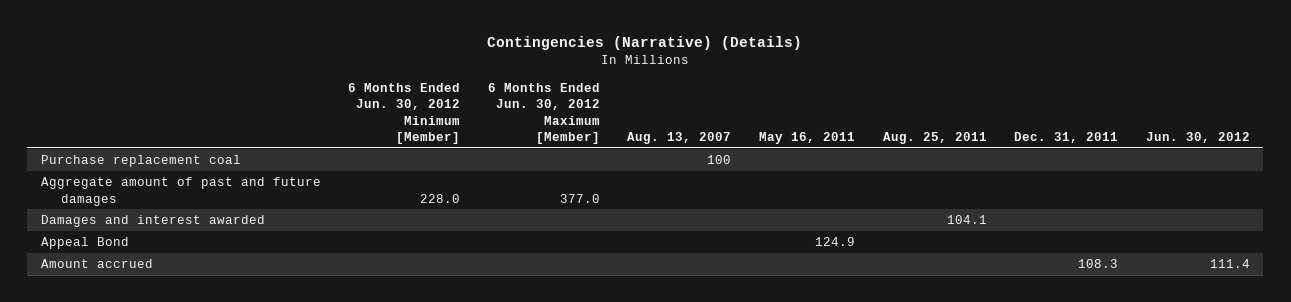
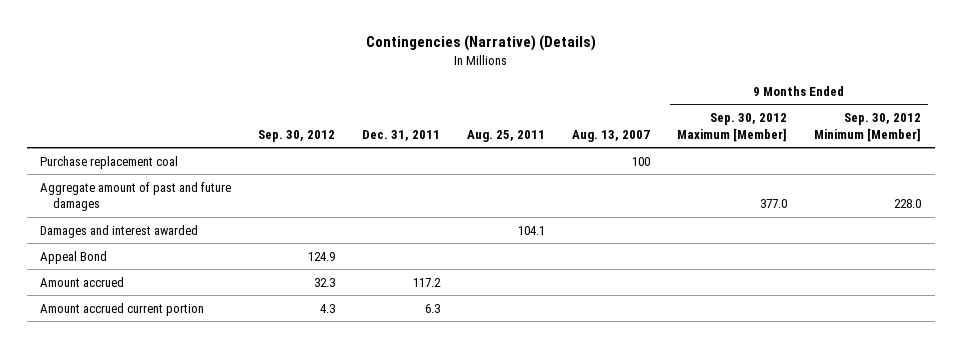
- | 6 Months Ended Jun. 30, 2012 Minimum [Member] | 6 Months Ended Jun. 30, 2012 Maximum [Member] | Aug. 13, 2007 | May 16, 2011 | Aug. 25, 2011 | Dec. 31, 2011 | Jun. 30, 2012
+ | Sep. 30, 2012 | Dec. 31, 2011 | Aug. 25, 2011 | Aug. 13, 2007 | 9 Months Ended Sep. 30, 2012 Maximum [Member] | 9 Months Ended Sep. 30, 2012 Minimum [Member]
- Amount accrued | | | | | | 108.3 | 111.4
+ Amount accrued | 32.3 | 117.2 | | | |
+ Amount accrued current portion | 4.3 | 6.3 | | | |

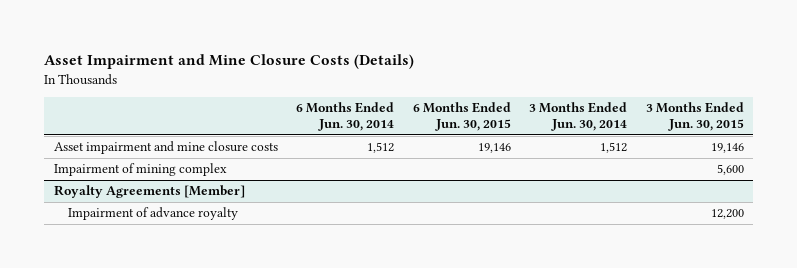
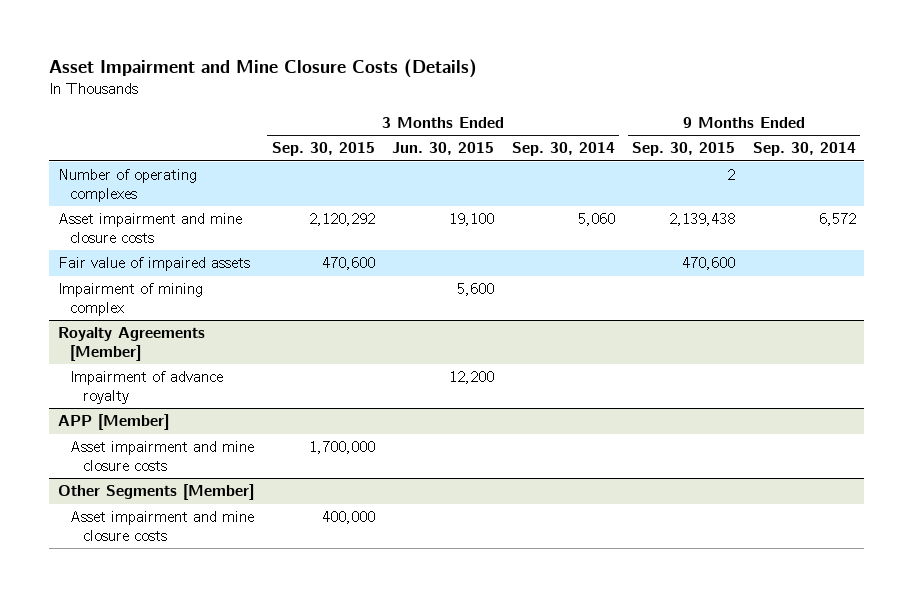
- | 6 Months Ended Jun. 30, 2014 | 6 Months Ended Jun. 30, 2015 | 3 Months Ended Jun. 30, 2014 | 3 Months Ended Jun. 30, 2015
+ | 3 Months Ended Sep. 30, 2015 | 3 Months Ended Jun. 30, 2015 | 3 Months Ended Sep. 30, 2014 | 9 Months Ended Sep. 30, 2015 | 9 Months Ended Sep. 30, 2014
- Asset impairment and mine closure costs | 1,512 | 19,146 | 1,512 | 19,146
+ Number of operating complexes | | | | 2 |
+ Asset impairment and mine closure costs | 2,120,292 | 19,100 | 5,060 | 2,139,438 | 6,572
+ Fair value of impaired assets | 470,600 | | | 470,600 |
+ APP [Member]
+ Asset impairment and mine closure costs | 1,700,000 | | | |
+ Other Segments [Member]
+ Asset impairment and mine closure costs | 400,000 | | | |

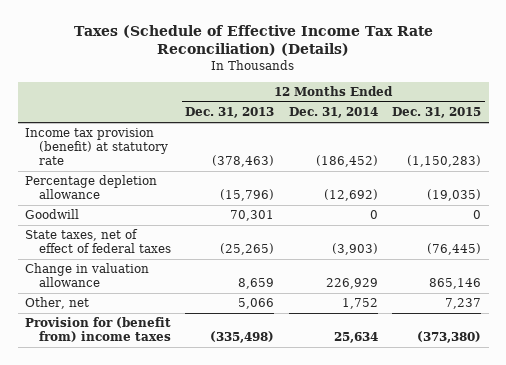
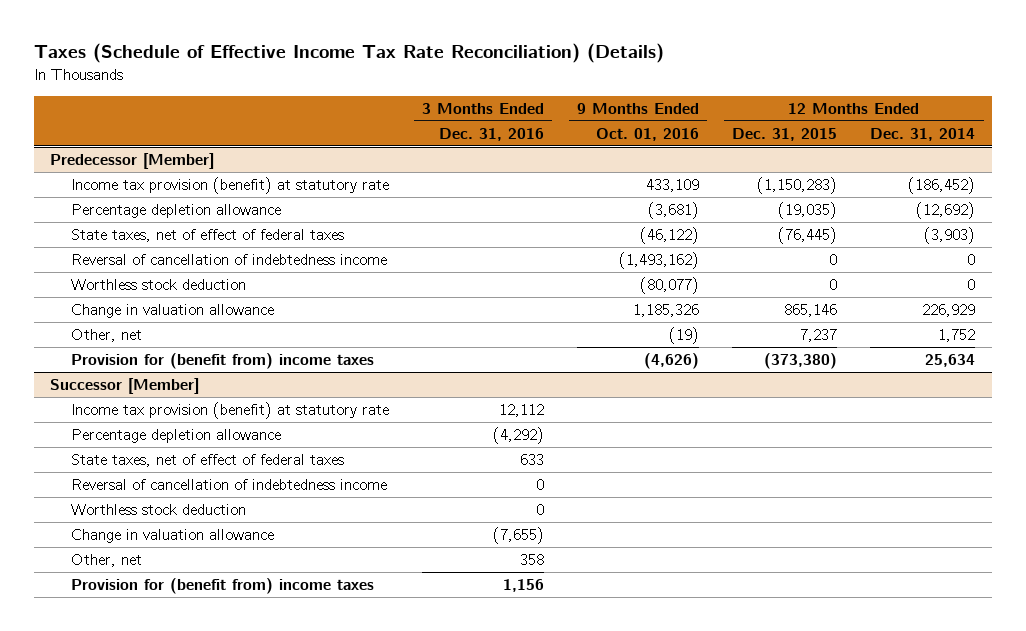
- | 12 Months Ended Dec. 31, 2013 | 12 Months Ended Dec. 31, 2014 | 12 Months Ended Dec. 31, 2015
+ | 3 Months Ended Dec. 31, 2016 | 9 Months Ended Oct. 01, 2016 | 12 Months Ended Dec. 31, 2015 | 12 Months Ended Dec. 31, 2014
+ Predecessor [Member]
- Goodwill | 70,301 | 0 | 0
+ Reversal of cancellation of indebtedness income | | (1,493,162) | 0 | 0
+ Worthless stock deduction | | (80,077) | 0 | 0
+ Successor [Member]
+ Income tax provision (benefit) at statutory rate | 12,112 | | |
+ Percentage depletion allowance | (4,292) | | |
+ State taxes, net of effect of federal taxes | 633 | | |
+ Reversal of cancellation of indebtedness income | 0 | | |
+ Worthless stock deduction | 0 | | |
+ Change in valuation allowance | (7,655) | | |
+ Other, net | 358 | | |
+ Provision for (benefit from) income taxes | 1,156 | | |

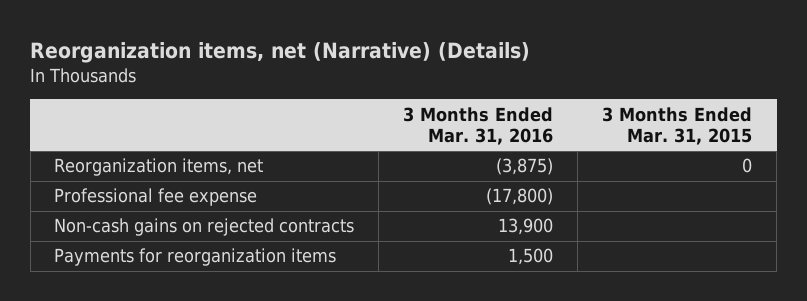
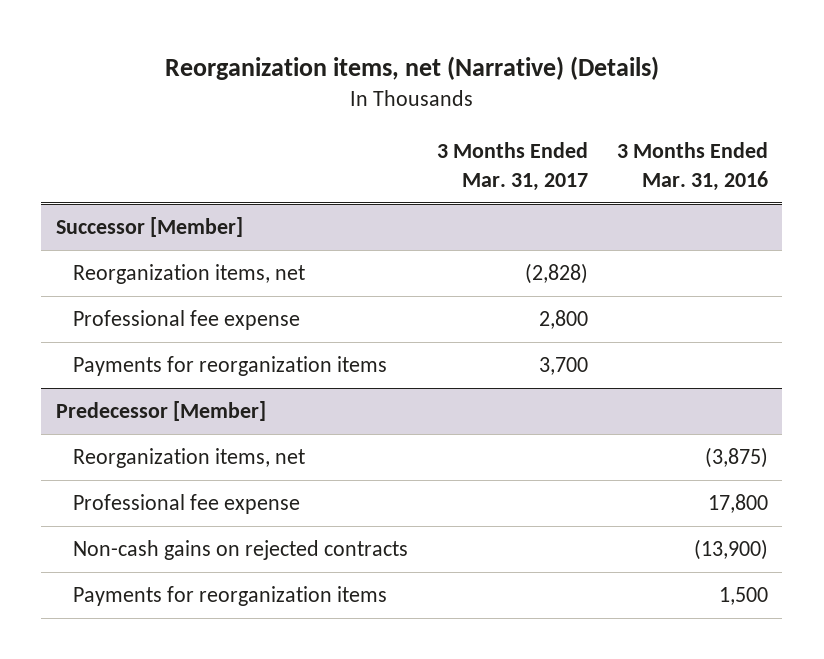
- | 3 Months Ended Mar. 31, 2016 | 3 Months Ended Mar. 31, 2015
+ | 3 Months Ended Mar. 31, 2017 | 3 Months Ended Mar. 31, 2016
+ Successor [Member]
+ Reorganization items, net | (2,828) |
+ Professional fee expense | 2,800 |
+ Payments for reorganization items | 3,700 |
+ Predecessor [Member]
- Professional fee expense | (17,800) |
- Non-cash gains on rejected contracts | 13,900 |
+ Professional fee expense | | 17,800
+ Non-cash gains on rejected contracts | | (13,900)

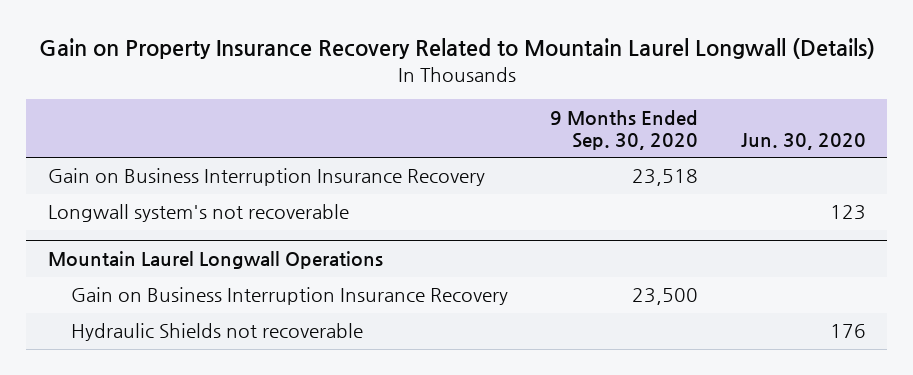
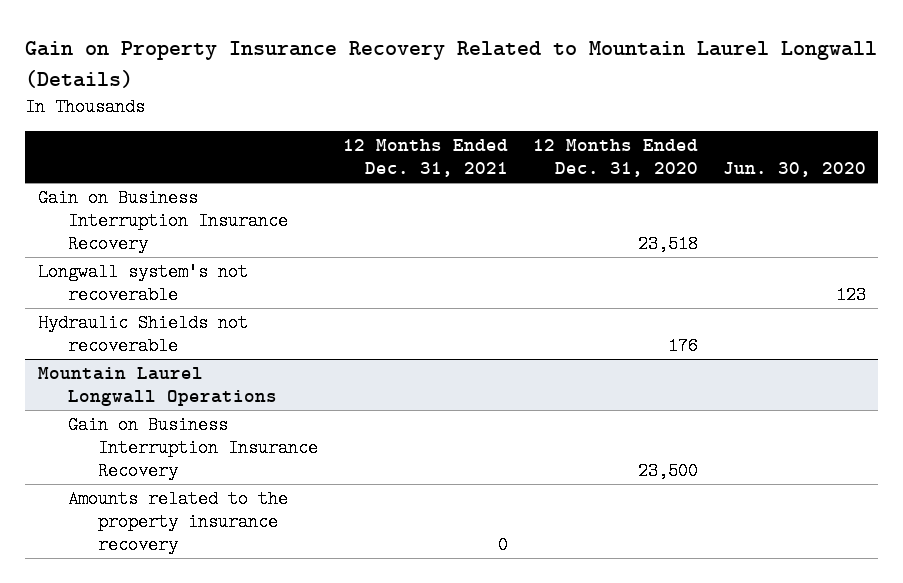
- | 9 Months Ended Sep. 30, 2020 | Jun. 30, 2020
+ | 12 Months Ended Dec. 31, 2021 | 12 Months Ended Dec. 31, 2020 | Jun. 30, 2020
+ Hydraulic Shields not recoverable | | 176 |
@ Mountain Laurel Longwall Operations
- Hydraulic Shields not recoverable | | 176
+ Amounts related to the property insurance recovery | 0 | |

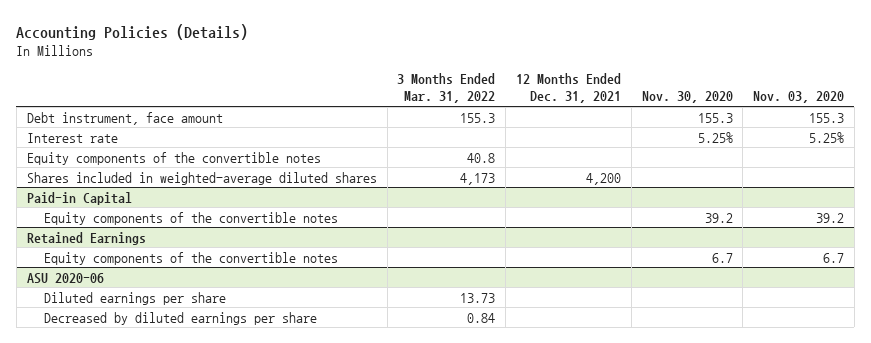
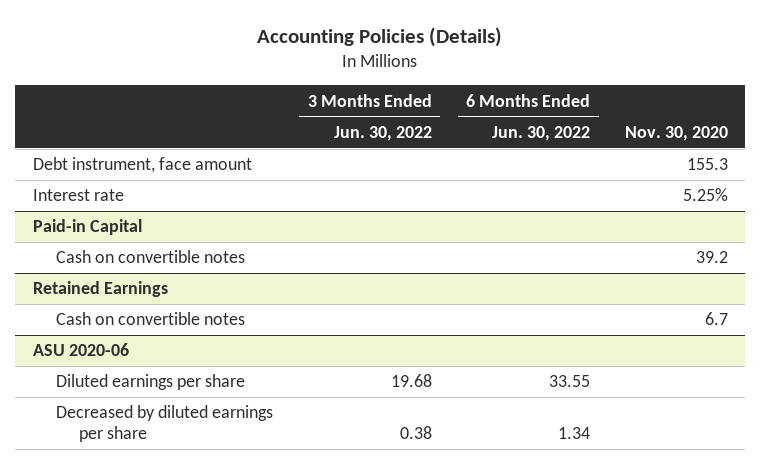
- | 3 Months Ended Mar. 31, 2022 | 12 Months Ended Dec. 31, 2021 | Nov. 30, 2020 | Nov. 03, 2020
+ | 3 Months Ended Jun. 30, 2022 | 6 Months Ended Jun. 30, 2022 | Nov. 30, 2020
- Equity components of the convertible notes | 40.8 | | |
- Shares included in weighted-average diluted shares | 4,173 | 4,200 | |
@ Paid-in Capital
- Equity components of the convertible notes | | | 39.2 | 39.2
+ Cash on convertible notes | | | 39.2
@ Retained Earnings
- Equity components of the convertible notes | | | 6.7 | 6.7
+ Cash on convertible notes | | | 6.7

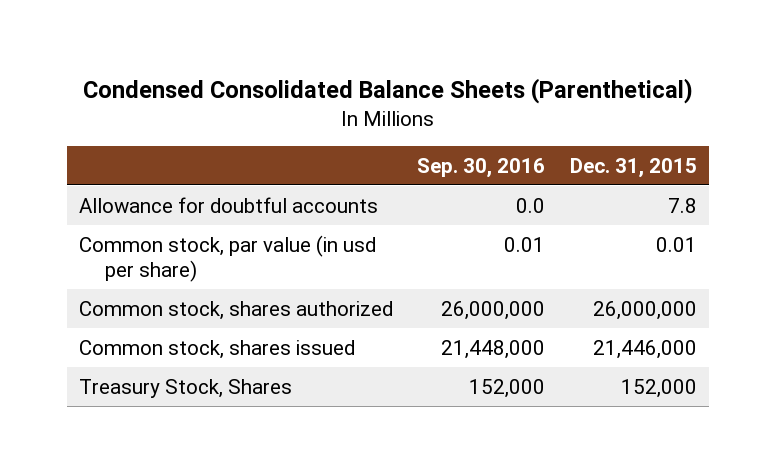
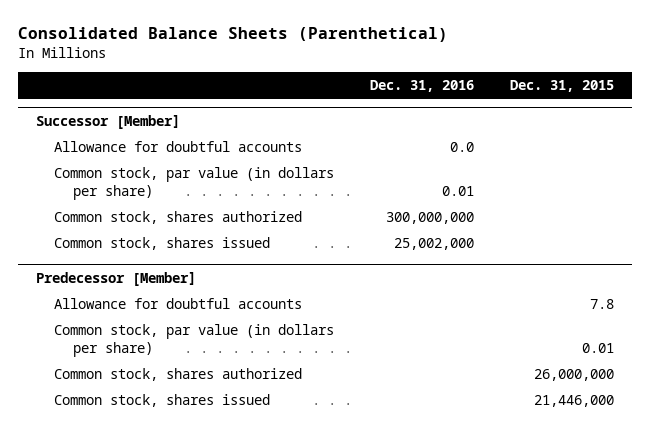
- Condensed Consolidated Balance Sheets (Parenthetical)
+ Consolidated Balance Sheets (Parenthetical)
- | Sep. 30, 2016 | Dec. 31, 2015
+ | Dec. 31, 2016 | Dec. 31, 2015
+ Successor [Member]
+ Allowance for doubtful accounts | 0.0 |
+ Common stock, par value (in dollars per share) | 0.01 |
+ Common stock, shares authorized | 300,000,000 |
+ Common stock, shares issued | 25,002,000 |
+ Predecessor [Member]
- Common stock, par value (in usd per share) | 0.01 | 0.01
+ Common stock, par value (in dollars per share) | | 0.01
- Treasury Stock, Shares | 152,000 | 152,000

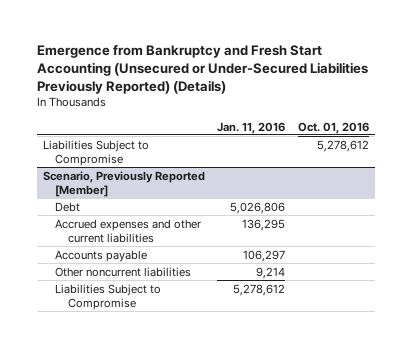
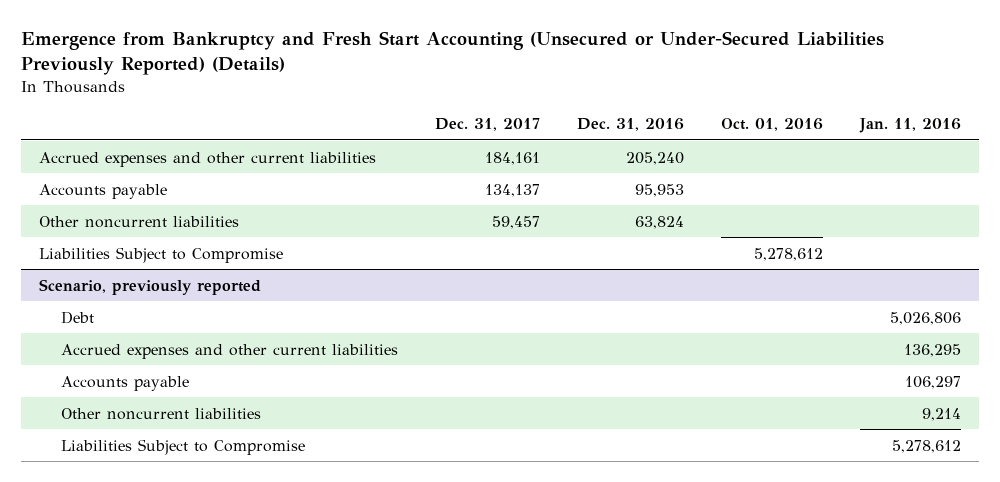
- | Jan. 11, 2016 | Oct. 01, 2016
+ | Dec. 31, 2017 | Dec. 31, 2016 | Oct. 01, 2016 | Jan. 11, 2016
+ Accrued expenses and other current liabilities | 184,161 | 205,240 | |
+ Accounts payable | 134,137 | 95,953 | |
+ Other noncurrent liabilities | 59,457 | 63,824 | |
- Scenario, Previously Reported [Member]
+ Scenario, previously reported

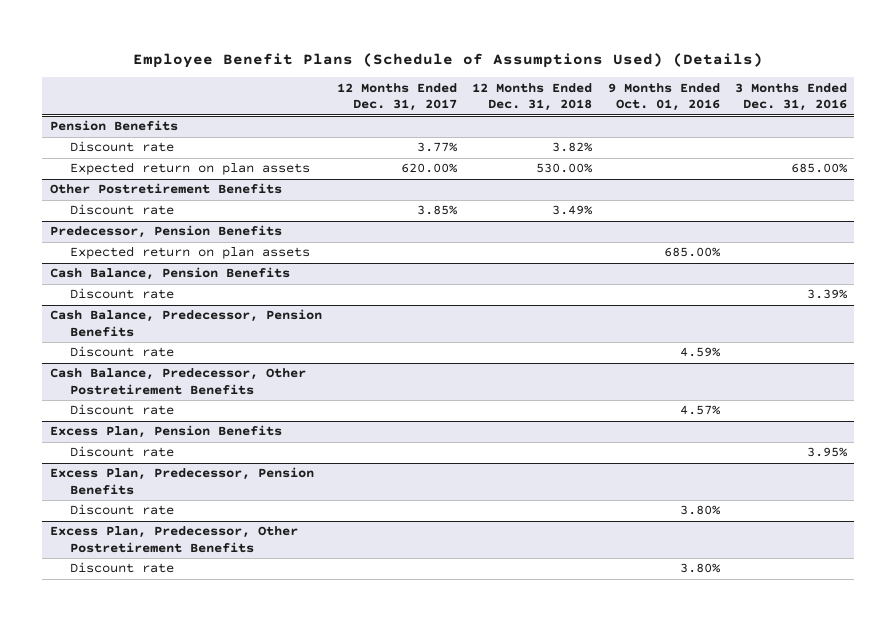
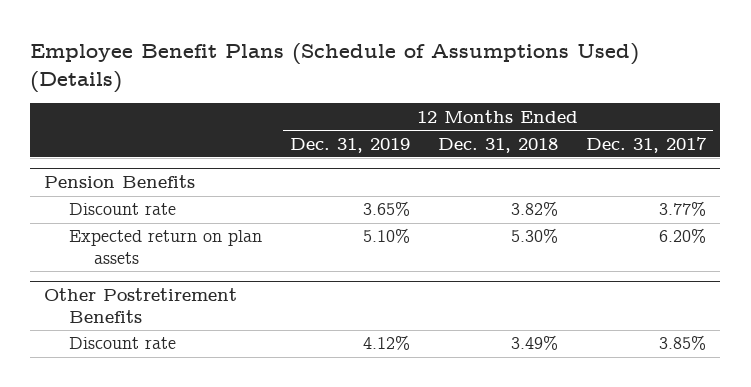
- | 12 Months Ended Dec. 31, 2017 | 12 Months Ended Dec. 31, 2018 | 9 Months Ended Oct. 01, 2016 | 3 Months Ended Dec. 31, 2016
+ | 12 Months Ended Dec. 31, 2019 | 12 Months Ended Dec. 31, 2018 | 12 Months Ended Dec. 31, 2017
@ Pension Benefits
- Expected return on plan assets | 620.00% | 530.00% | | 685.00%
+ Expected return on plan assets | 5.10% | 5.30% | 6.20%
- Predecessor, Pension Benefits
- Expected return on plan assets | | | 685.00% |
- Cash Balance, Pension Benefits
- Discount rate | | | | 3.39%
- Cash Balance, Predecessor, Pension Benefits
- Discount rate | | | 4.59% |
- Cash Balance, Predecessor, Other Postretirement Benefits
- Discount rate | | | 4.57% |
- Excess Plan, Pension Benefits
- Discount rate | | | | 3.95%
- Excess Plan, Predecessor, Pension Benefits
- Discount rate | | | 3.80% |
- Excess Plan, Predecessor, Other Postretirement Benefits
- Discount rate | | | 3.80% |

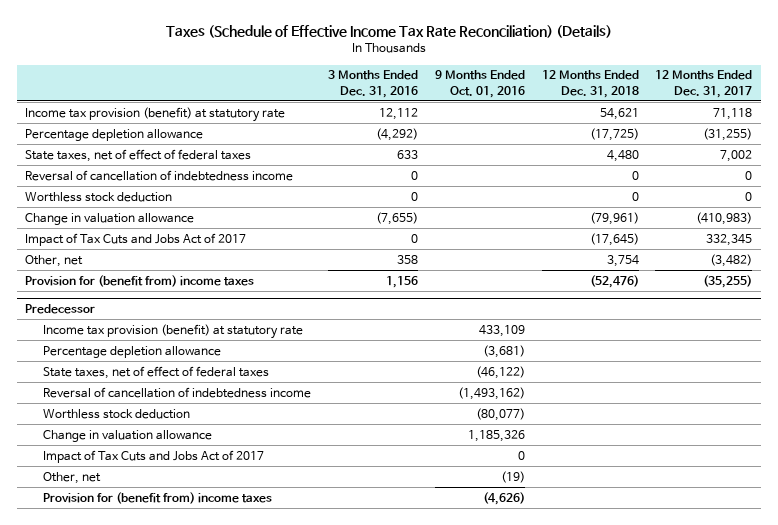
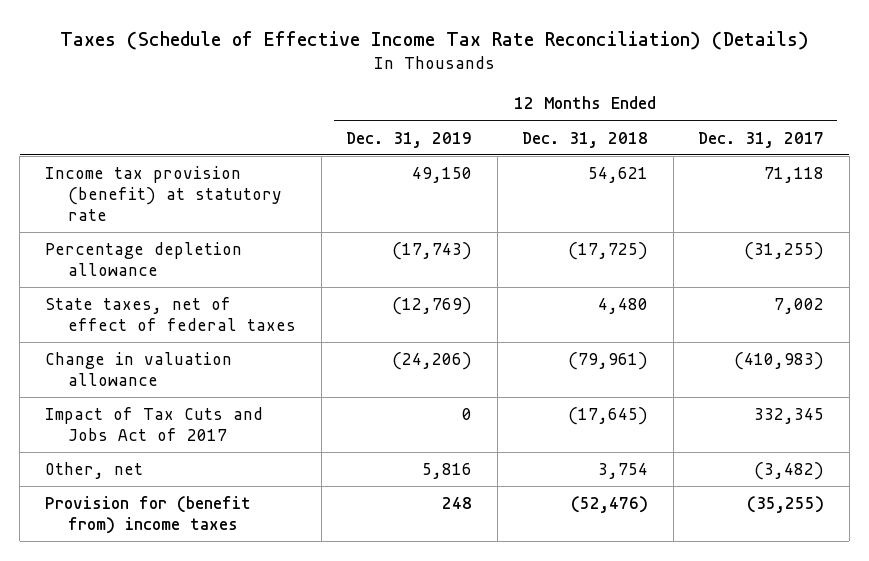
- | 3 Months Ended Dec. 31, 2016 | 9 Months Ended Oct. 01, 2016 | 12 Months Ended Dec. 31, 2018 | 12 Months Ended Dec. 31, 2017
+ | 12 Months Ended Dec. 31, 2019 | 12 Months Ended Dec. 31, 2018 | 12 Months Ended Dec. 31, 2017
- Reversal of cancellation of indebtedness income | 0 | | 0 | 0
- Worthless stock deduction | 0 | | 0 | 0
- Predecessor
- Income tax provision (benefit) at statutory rate | | 433,109 | |
- Percentage depletion allowance | | (3,681) | |
- State taxes, net of effect of federal taxes | | (46,122) | |
- Reversal of cancellation of indebtedness income | | (1,493,162) | |
- Worthless stock deduction | | (80,077) | |
- Change in valuation allowance | | 1,185,326 | |
- Impact of Tax Cuts and Jobs Act of 2017 | | 0 | |
- Other, net | | (19) | |
- Provision for (benefit from) income taxes | | (4,626) | |

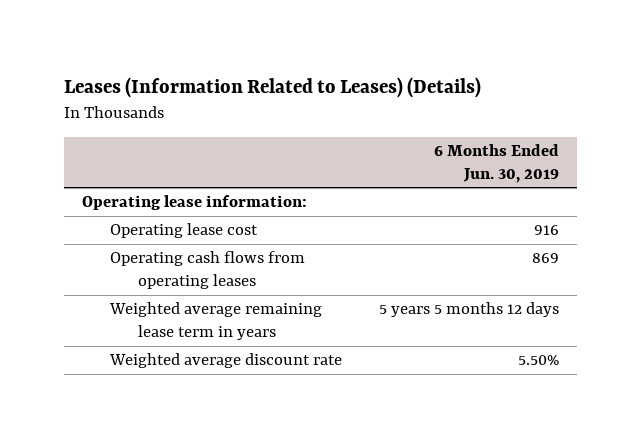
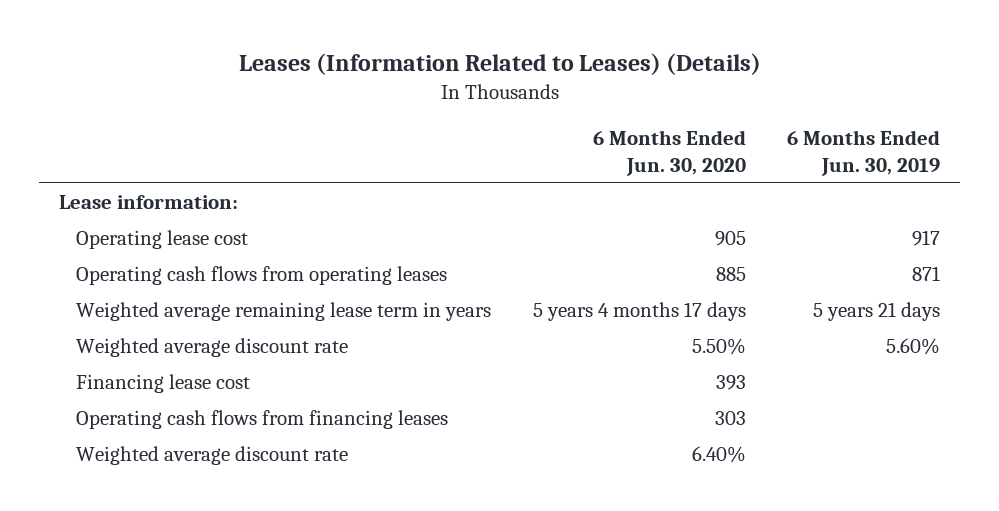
- | 6 Months Ended Jun. 30, 2019
+ | 6 Months Ended Jun. 30, 2020 | 6 Months Ended Jun. 30, 2019
- Operating lease information:
- Operating lease cost | 916
- Operating cash flows from operating leases | 869
- Weighted average remaining lease term in years | 5 years 5 months 12 days
- Weighted average discount rate | 5.50%
+ Lease information:
+ Operating lease cost | 905 | 917
+ Operating cash flows from operating leases | 885 | 871
+ Weighted average remaining lease term in years | 5 years 4 months 17 days | 5 years 21 days
+ Weighted average discount rate | 5.50% | 5.60%
+ Financing lease cost | 393 |
+ Operating cash flows from financing leases | 303 |
+ Weighted average discount rate | 6.40% |

